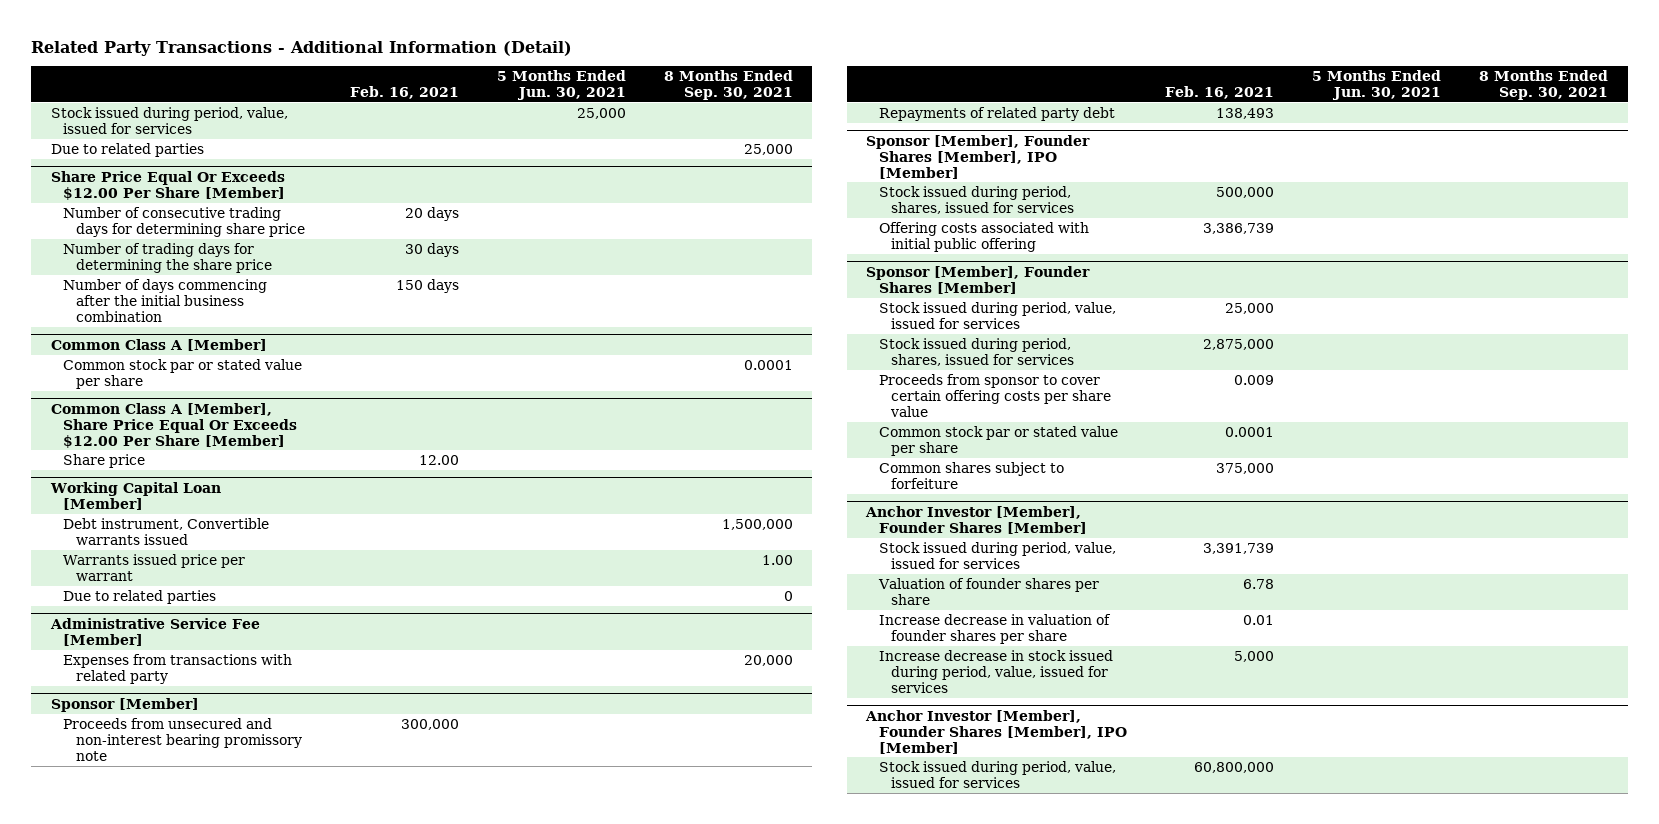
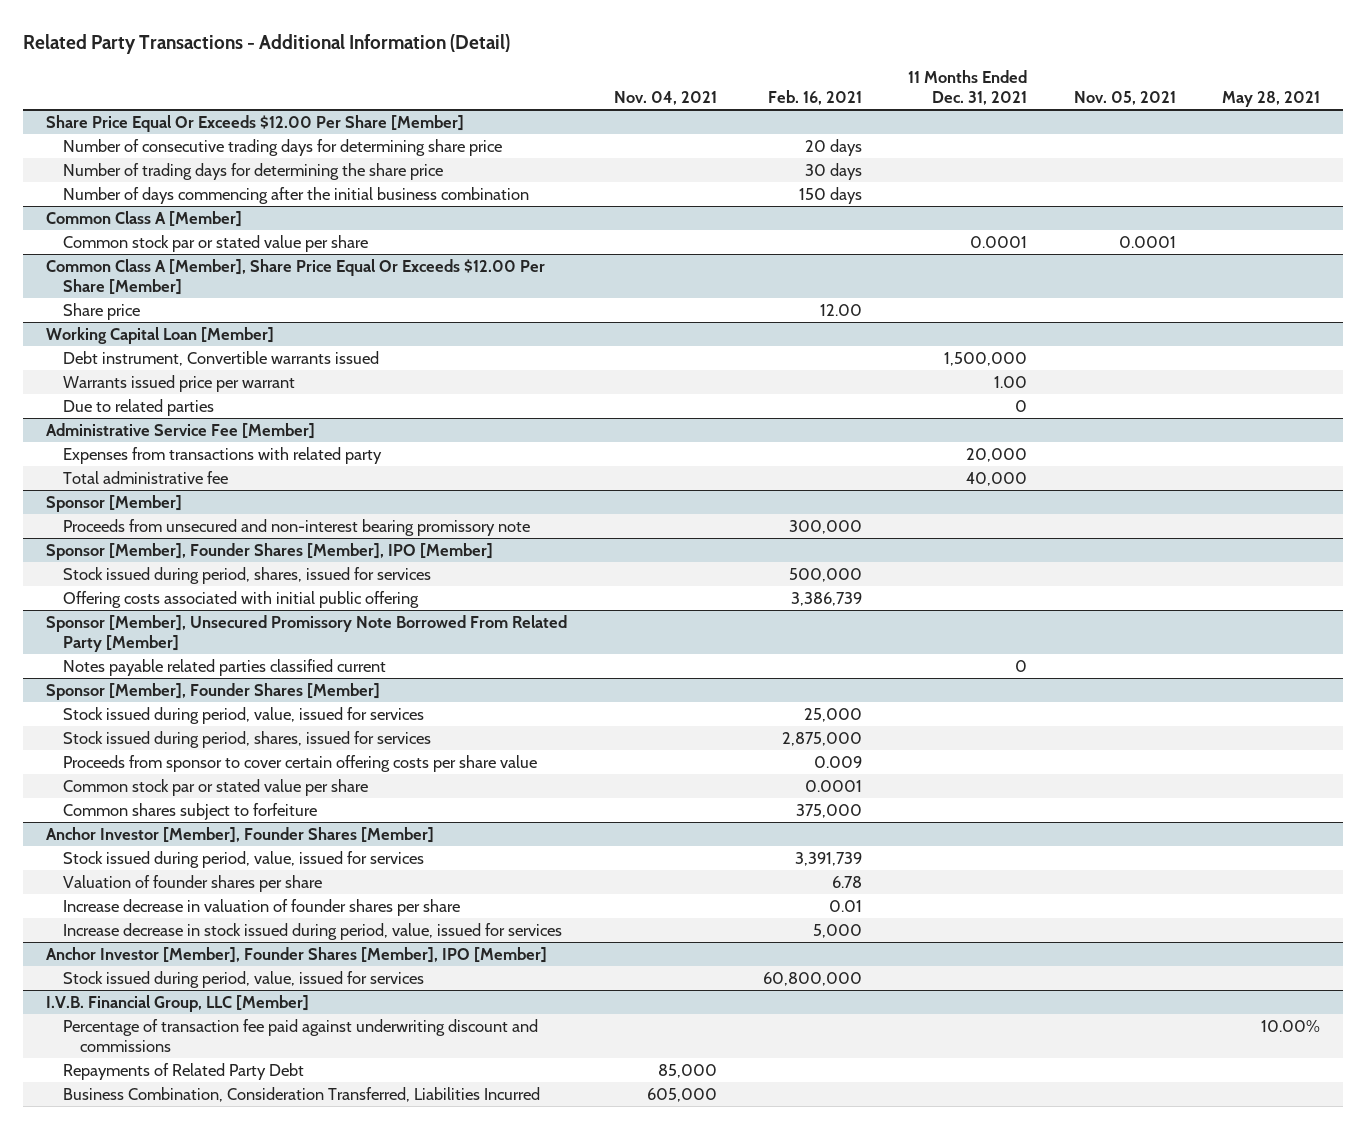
- | Feb. 16, 2021 | 5 Months Ended Jun. 30, 2021 | 8 Months Ended Sep. 30, 2021
+ | Nov. 04, 2021 | Feb. 16, 2021 | 11 Months Ended Dec. 31, 2021 | Nov. 05, 2021 | May 28, 2021
- Stock issued during period, value, issued for services | | 25,000 |
- Due to related parties | | | 25,000
@ Administrative Service Fee [Member]
+ Total administrative fee | | | 40,000 | |
@ Sponsor [Member]
- Repayments of related party debt | 138,493 | |
+ Sponsor [Member], Unsecured Promissory Note Borrowed From Related Party [Member]
+ Notes payable related parties classified current | | | 0 | |
+ I.V.B. Financial Group, LLC [Member]
+ Percentage of transaction fee paid against underwriting discount and commissions | | | | | 10.00%
+ Repayments of Related Party Debt | 85,000 | | | |
+ Business Combination, Consideration Transferred, Liabilities Incurred | 605,000 | | | |

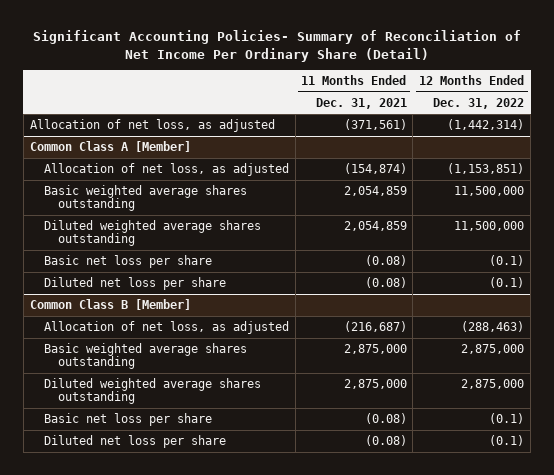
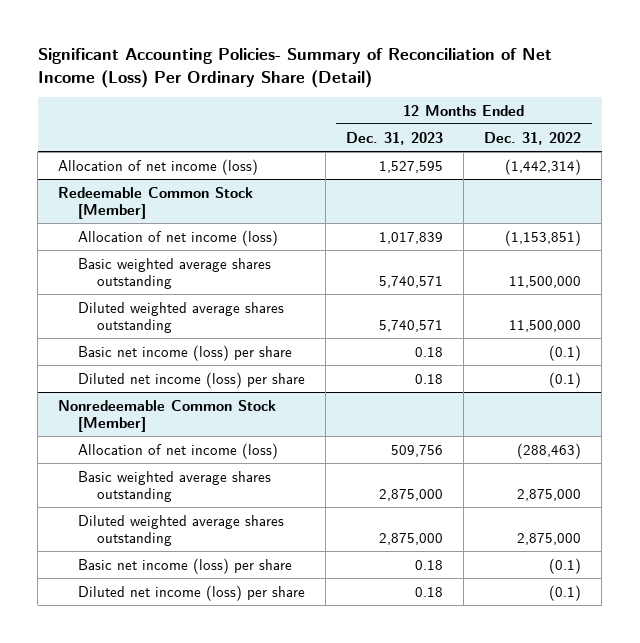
- Significant Accounting Policies- Summary of Reconciliation of Net Income Per Ordinary Share (Detail)
+ Significant Accounting Policies- Summary of Reconciliation of Net Income (Loss) Per Ordinary Share (Detail)
- | 11 Months Ended Dec. 31, 2021 | 12 Months Ended Dec. 31, 2022
+ | 12 Months Ended Dec. 31, 2023 | 12 Months Ended Dec. 31, 2022
- Allocation of net loss, as adjusted | (371,561) | (1,442,314)
- Common Class A [Member]
- Allocation of net loss, as adjusted | (154,874) | (1,153,851)
+ Allocation of net income (loss) | 1,527,595 | (1,442,314)
+ Redeemable Common Stock [Member]
+ Allocation of net income (loss) | 1,017,839 | (1,153,851)
- Basic net loss per share | (0.08) | (0.1)
- Diluted net loss per share | (0.08) | (0.1)
- Common Class B [Member]
- Allocation of net loss, as adjusted | (216,687) | (288,463)
+ Basic net income (loss) per share | 0.18 | (0.1)
+ Diluted net income (loss) per share | 0.18 | (0.1)
+ Nonredeemable Common Stock [Member]
+ Allocation of net income (loss) | 509,756 | (288,463)
- Basic net loss per share | (0.08) | (0.1)
- Diluted net loss per share | (0.08) | (0.1)
+ Basic net income (loss) per share | 0.18 | (0.1)
+ Diluted net income (loss) per share | 0.18 | (0.1)

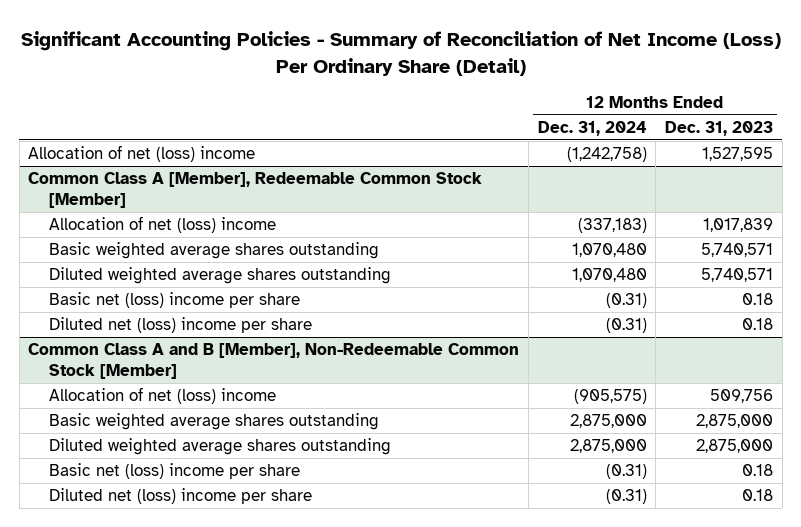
- Significant Accounting Policies- Summary of Reconciliation of Net Income (Loss) Per Ordinary Share (Detail)
+ Significant Accounting Policies - Summary of Reconciliation of Net Income (Loss) Per Ordinary Share (Detail)
- | 12 Months Ended Dec. 31, 2023 | 12 Months Ended Dec. 31, 2022
+ | 12 Months Ended Dec. 31, 2024 | 12 Months Ended Dec. 31, 2023
- Allocation of net income (loss) | 1,527,595 | (1,442,314)
- Redeemable Common Stock [Member]
- Allocation of net income (loss) | 1,017,839 | (1,153,851)
+ Allocation of net (loss) income | (1,242,758) | 1,527,595
+ Common Class A [Member], Redeemable Common Stock [Member]
+ Allocation of net (loss) income | (337,183) | 1,017,839
- Basic net income (loss) per share | 0.18 | (0.1)
- Diluted net income (loss) per share | 0.18 | (0.1)
- Nonredeemable Common Stock [Member]
- Allocation of net income (loss) | 509,756 | (288,463)
+ Basic net (loss) income per share | (0.31) | 0.18
+ Diluted net (loss) income per share | (0.31) | 0.18
+ Common Class A and B [Member], Non-Redeemable Common Stock [Member]
+ Allocation of net (loss) income | (905,575) | 509,756
- Basic net income (loss) per share | 0.18 | (0.1)
- Diluted net income (loss) per share | 0.18 | (0.1)
+ Basic net (loss) income per share | (0.31) | 0.18
+ Diluted net (loss) income per share | (0.31) | 0.18

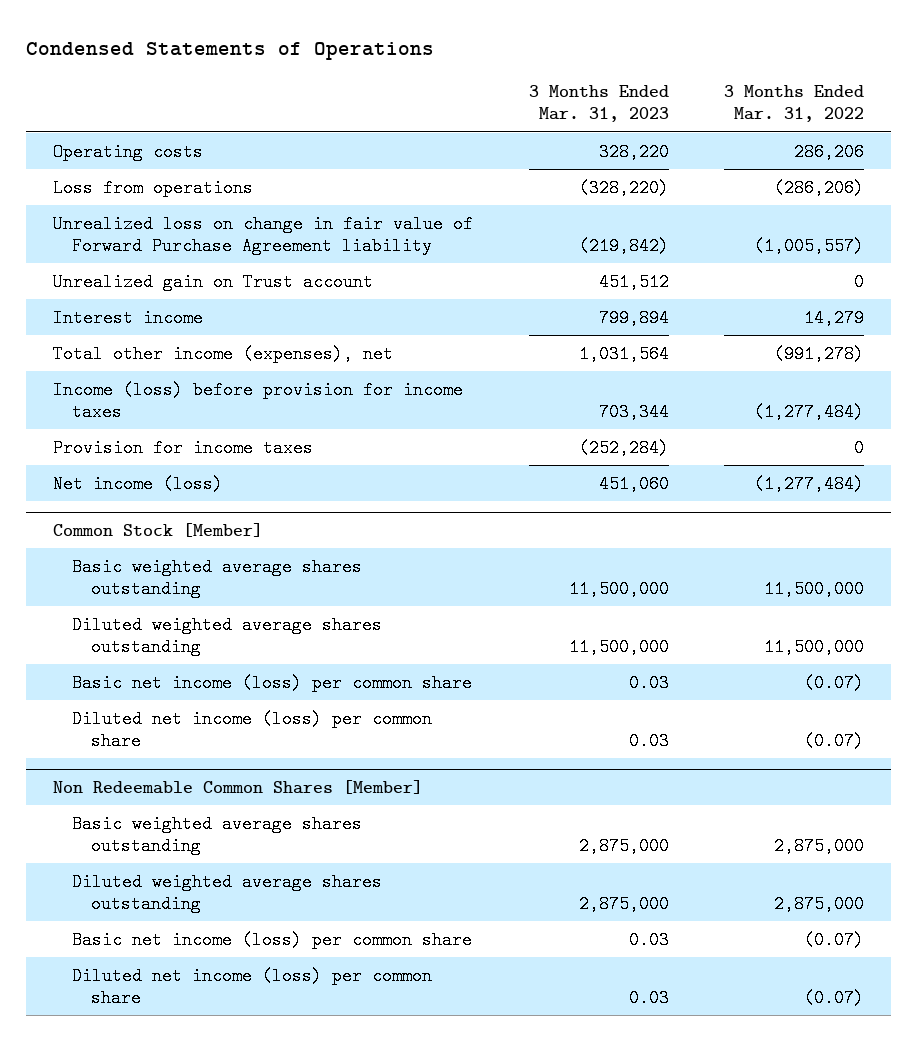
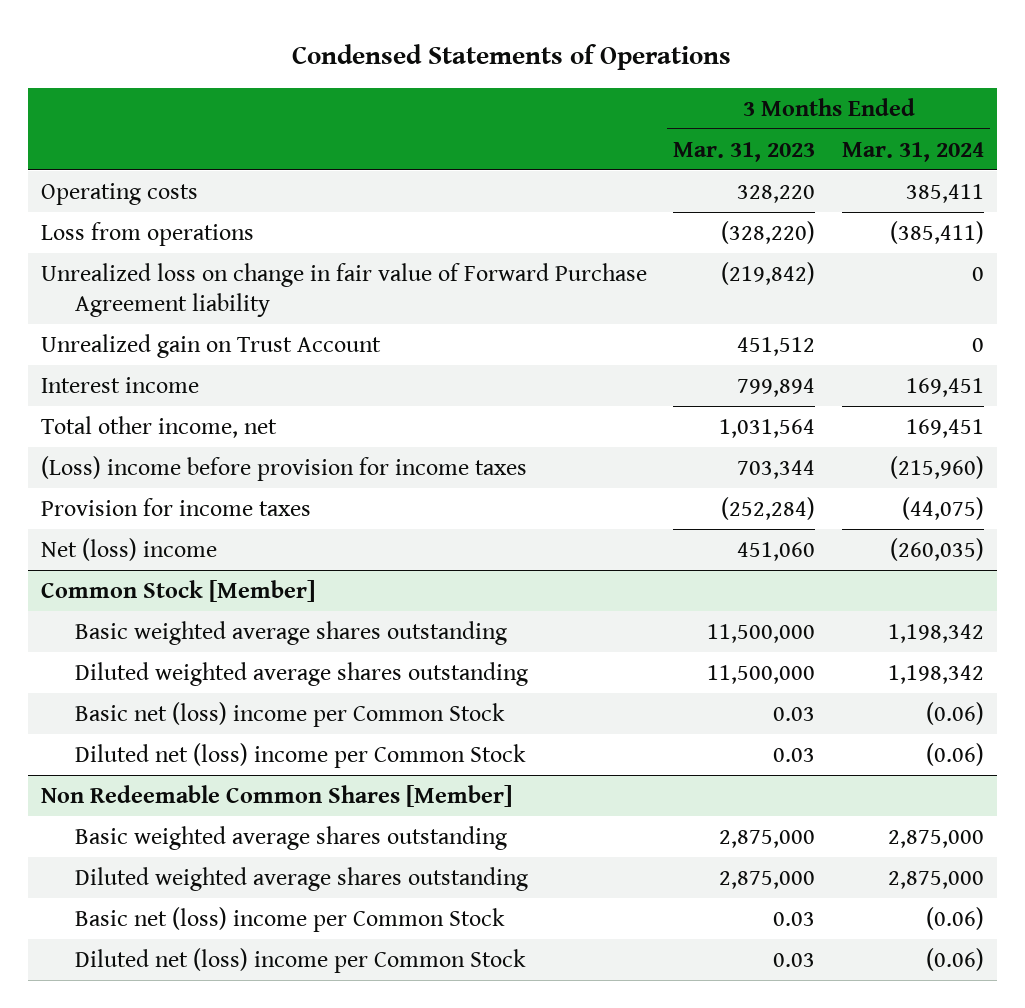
- | 3 Months Ended Mar. 31, 2023 | 3 Months Ended Mar. 31, 2022
+ | 3 Months Ended Mar. 31, 2023 | 3 Months Ended Mar. 31, 2024
- Unrealized gain on Trust account | 451,512 | 0
+ Unrealized gain on Trust Account | 451,512 | 0
- Total other income (expenses), net | 1,031,564 | (991,278)
- Income (loss) before provision for income taxes | 703,344 | (1,277,484)
+ Total other income, net | 1,031,564 | 169,451
+ (Loss) income before provision for income taxes | 703,344 | (215,960)
- Net income (loss) | 451,060 | (1,277,484)
+ Net (loss) income | 451,060 | (260,035)
@ Common Stock [Member]
- Basic net income (loss) per common share | 0.03 | (0.07)
- Diluted net income (loss) per common share | 0.03 | (0.07)
+ Basic net (loss) income per Common Stock | 0.03 | (0.06)
+ Diluted net (loss) income per Common Stock | 0.03 | (0.06)
@ Non Redeemable Common Shares [Member]
- Basic net income (loss) per common share | 0.03 | (0.07)
- Diluted net income (loss) per common share | 0.03 | (0.07)
+ Basic net (loss) income per Common Stock | 0.03 | (0.06)
+ Diluted net (loss) income per Common Stock | 0.03 | (0.06)

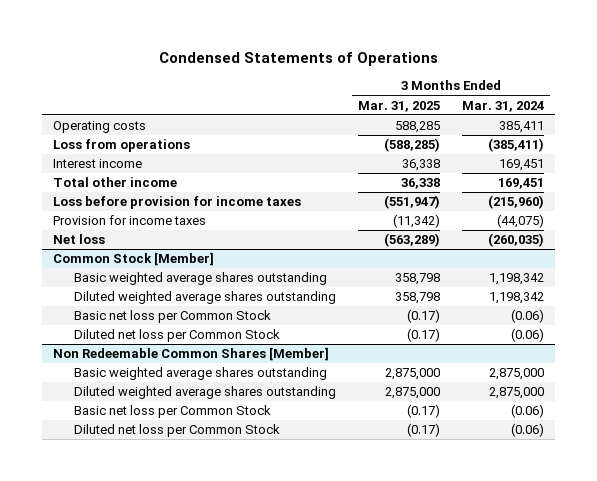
- | 3 Months Ended Mar. 31, 2023 | 3 Months Ended Mar. 31, 2024
+ | 3 Months Ended Mar. 31, 2025 | 3 Months Ended Mar. 31, 2024
- Unrealized loss on change in fair value of Forward Purchase Agreement liability | (219,842) | 0
- Unrealized gain on Trust Account | 451,512 | 0
- Total other income, net | 1,031,564 | 169,451
- (Loss) income before provision for income taxes | 703,344 | (215,960)
+ Total other income | 36,338 | 169,451
+ Loss before provision for income taxes | (551,947) | (215,960)
- Net (loss) income | 451,060 | (260,035)
+ Net loss | (563,289) | (260,035)
@ Common Stock [Member]
- Basic net (loss) income per Common Stock | 0.03 | (0.06)
- Diluted net (loss) income per Common Stock | 0.03 | (0.06)
+ Basic net loss per Common Stock | (0.17) | (0.06)
+ Diluted net loss per Common Stock | (0.17) | (0.06)
@ Non Redeemable Common Shares [Member]
- Basic net (loss) income per Common Stock | 0.03 | (0.06)
- Diluted net (loss) income per Common Stock | 0.03 | (0.06)
+ Basic net loss per Common Stock | (0.17) | (0.06)
+ Diluted net loss per Common Stock | (0.17) | (0.06)

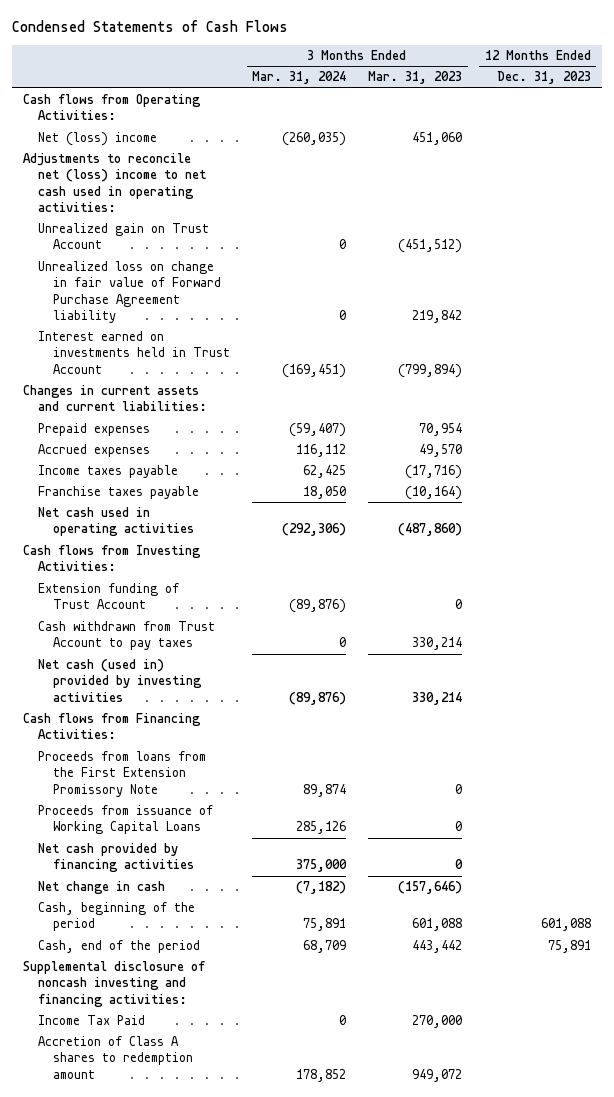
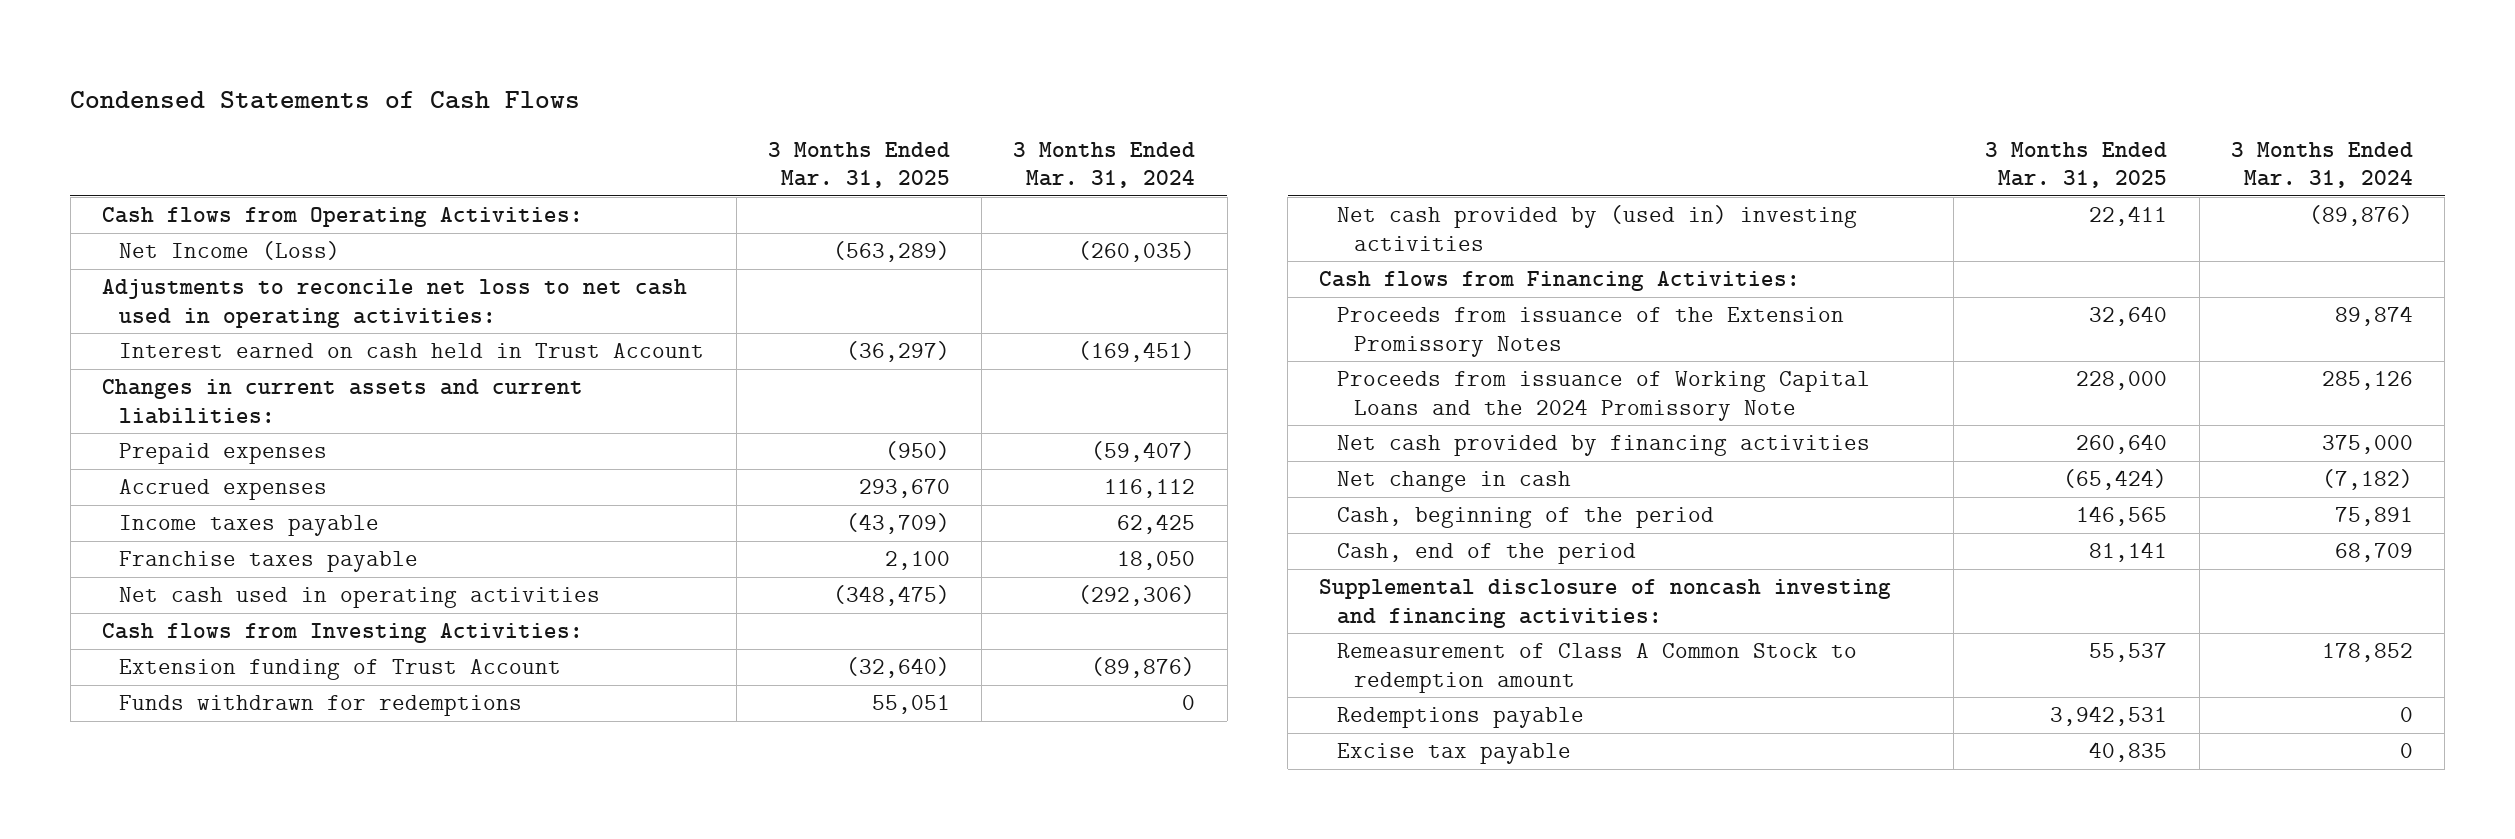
- | 3 Months Ended Mar. 31, 2024 | 3 Months Ended Mar. 31, 2023 | 12 Months Ended Dec. 31, 2023
+ | 3 Months Ended Mar. 31, 2025 | 3 Months Ended Mar. 31, 2024
- Net (loss) income | (260,035) | 451,060 |
- Adjustments to reconcile net (loss) income to net cash used in operating activities:
- Unrealized gain on Trust Account | 0 | (451,512) |
- Unrealized loss on change in fair value of Forward Purchase Agreement liability | 0 | 219,842 |
- Interest earned on investments held in Trust Account | (169,451) | (799,894) |
+ Net Income (Loss) | (563,289) | (260,035)
+ Adjustments to reconcile net loss to net cash used in operating activities:
+ Interest earned on cash held in Trust Account | (36,297) | (169,451)
- Cash withdrawn from Trust Account to pay taxes | 0 | 330,214 |
- Net cash (used in) provided by investing activities | (89,876) | 330,214 |
+ Funds withdrawn for redemptions | 55,051 | 0
+ Net cash provided by (used in) investing activities | 22,411 | (89,876)
- Proceeds from loans from the First Extension Promissory Note | 89,874 | 0 |
- Proceeds from issuance of Working Capital Loans | 285,126 | 0 |
+ Proceeds from issuance of the Extension Promissory Notes | 32,640 | 89,874
+ Proceeds from issuance of Working Capital Loans and the 2024 Promissory Note | 228,000 | 285,126
- Income Tax Paid | 0 | 270,000 |
- Accretion of Class A shares to redemption amount | 178,852 | 949,072 |
+ Remeasurement of Class A Common Stock to redemption amount | 55,537 | 178,852
+ Redemptions payable | 3,942,531 | 0
+ Excise tax payable | 40,835 | 0

